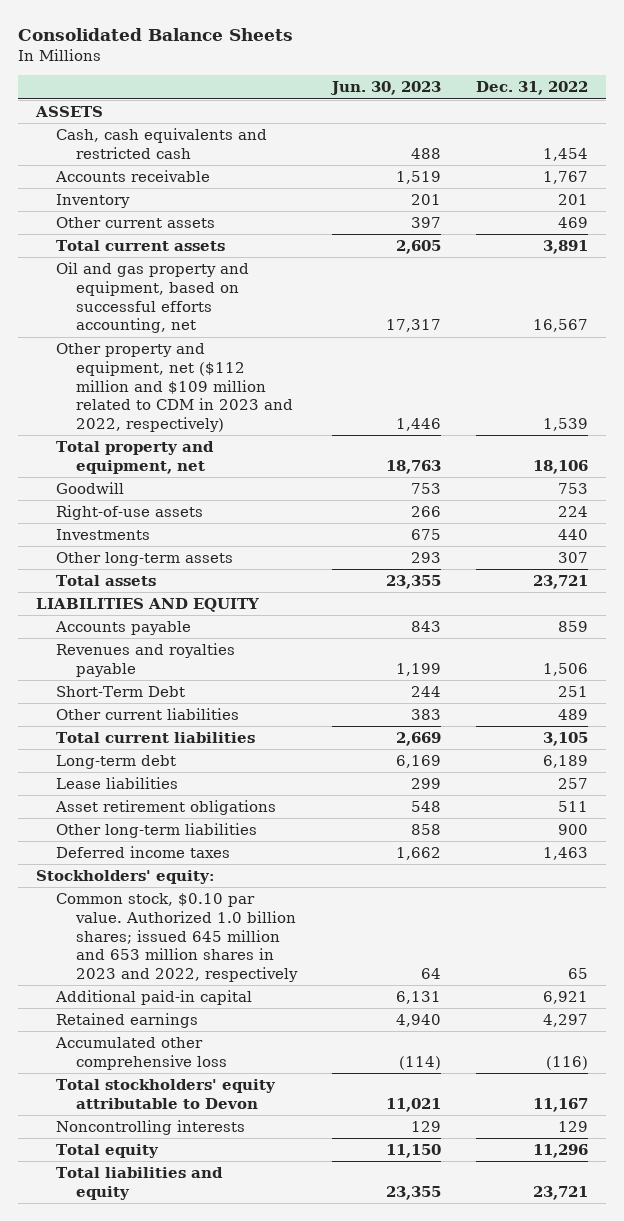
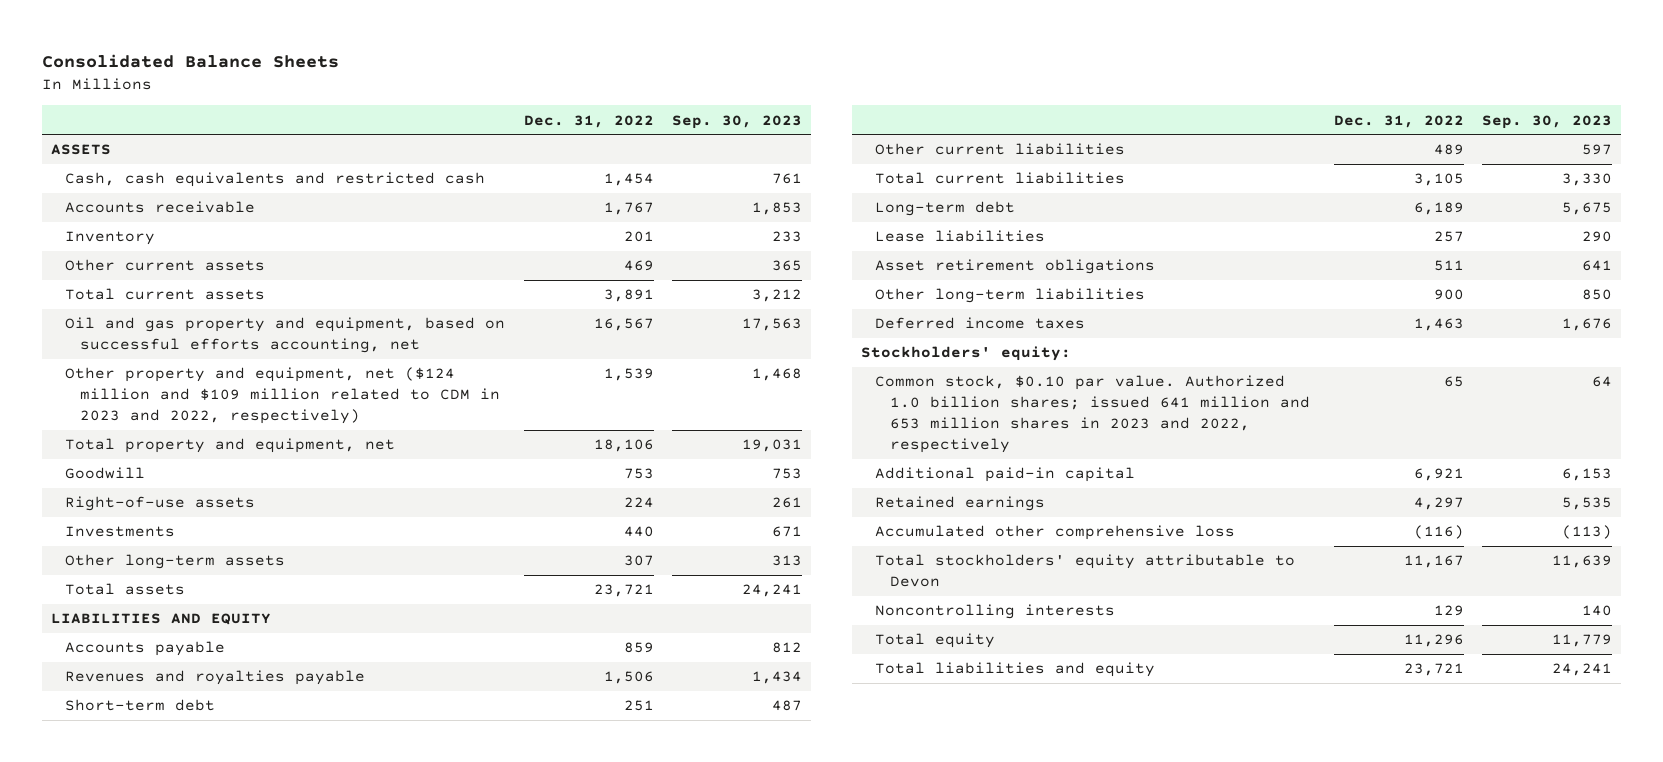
- | Jun. 30, 2023 | Dec. 31, 2022
+ | Dec. 31, 2022 | Sep. 30, 2023
- Other property and equipment, net ($112 million and $109 million related to CDM in 2023 and 2022, respectively) | 1,446 | 1,539
+ Other property and equipment, net ($124 million and $109 million related to CDM in 2023 and 2022, respectively) | 1,539 | 1,468
- Short-Term Debt | 244 | 251
+ Short-term debt | 251 | 487
- Common stock, $0.10 par value. Authorized 1.0 billion shares; issued 645 million and 653 million shares in 2023 and 2022, respectively | 64 | 65
+ Common stock, $0.10 par value. Authorized 1.0 billion shares; issued 641 million and 653 million shares in 2023 and 2022, respectively | 65 | 64

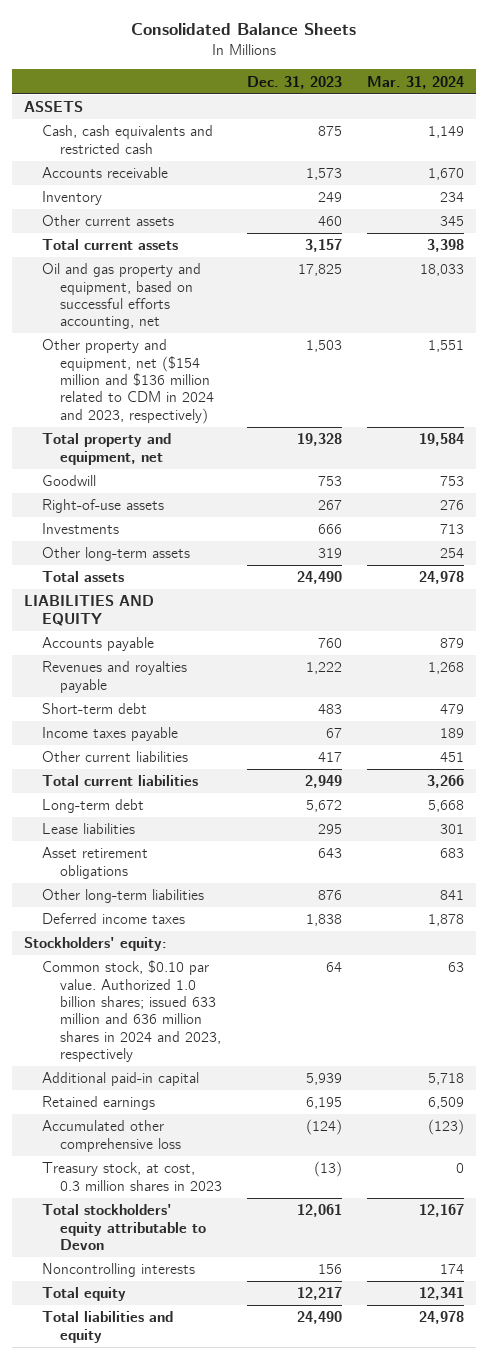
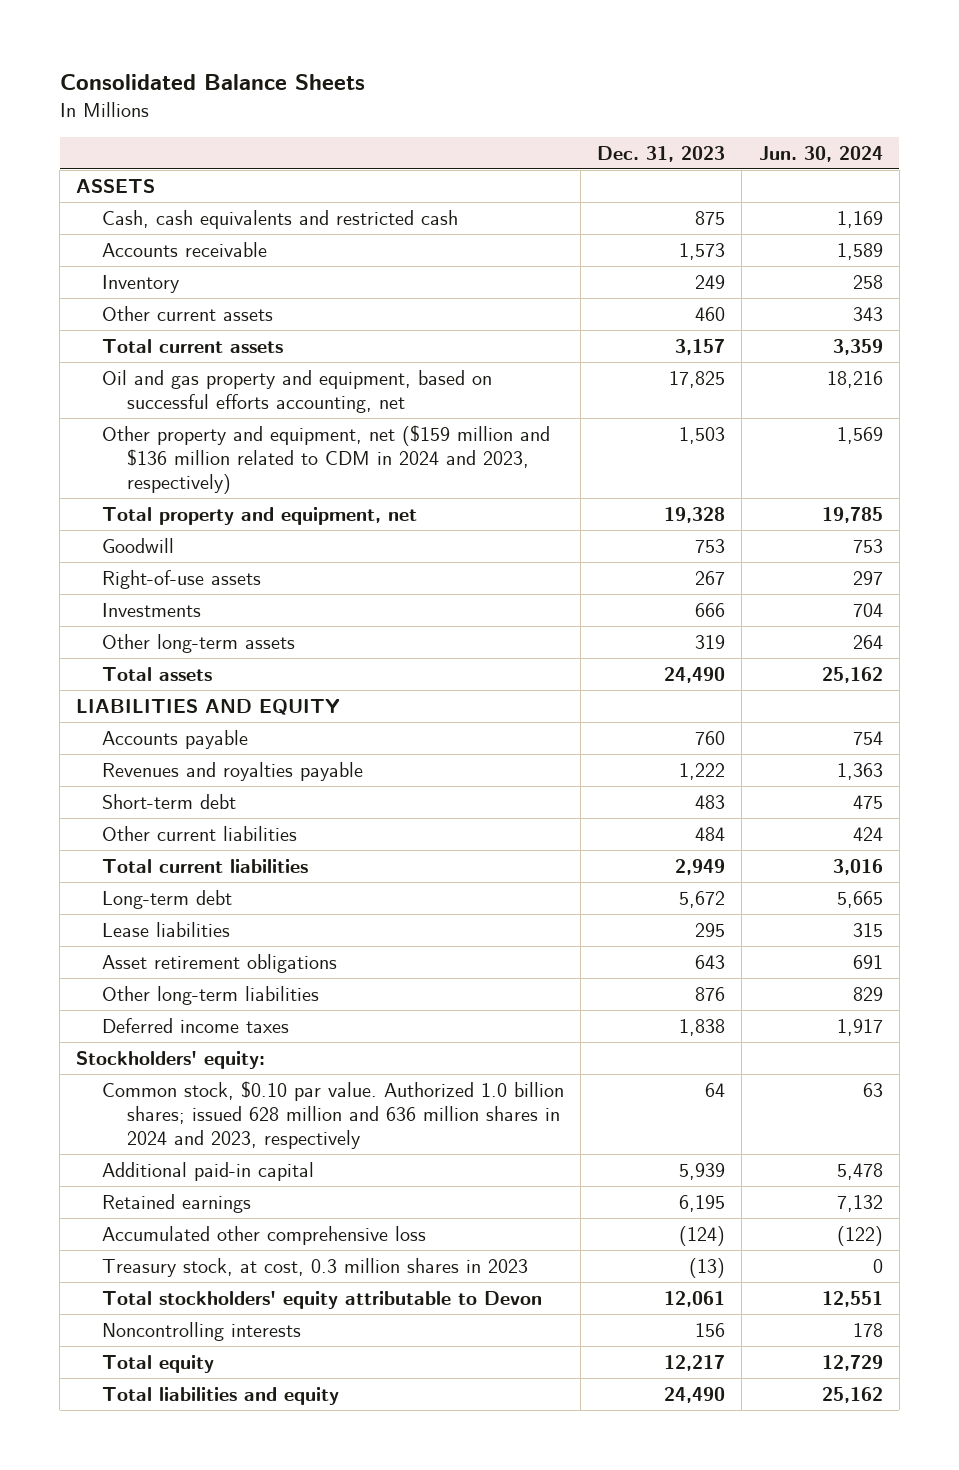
- | Dec. 31, 2023 | Mar. 31, 2024
+ | Dec. 31, 2023 | Jun. 30, 2024
- Other property and equipment, net ($154 million and $136 million related to CDM in 2024 and 2023, respectively) | 1,503 | 1,551
+ Other property and equipment, net ($159 million and $136 million related to CDM in 2024 and 2023, respectively) | 1,503 | 1,569
- Income taxes payable | 67 | 189
- Other current liabilities | 417 | 451
+ Other current liabilities | 484 | 424
- Common stock, $0.10 par value. Authorized 1.0 billion shares; issued 633 million and 636 million shares in 2024 and 2023, respectively | 64 | 63
+ Common stock, $0.10 par value. Authorized 1.0 billion shares; issued 628 million and 636 million shares in 2024 and 2023, respectively | 64 | 63

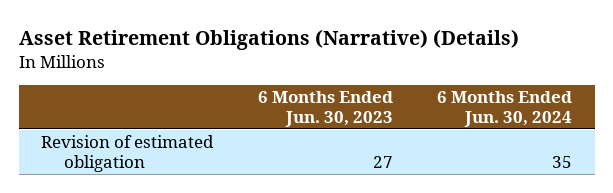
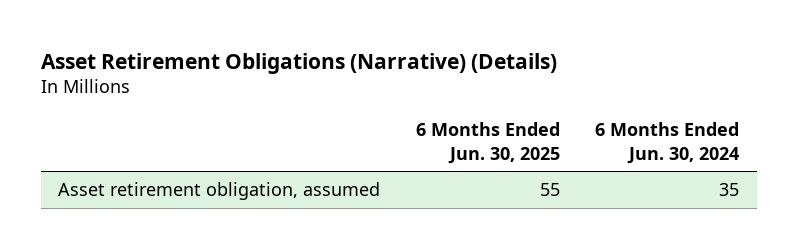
- | 6 Months Ended Jun. 30, 2023 | 6 Months Ended Jun. 30, 2024
+ | 6 Months Ended Jun. 30, 2025 | 6 Months Ended Jun. 30, 2024
- Revision of estimated obligation | 27 | 35
+ Asset retirement obligation, assumed | 55 | 35

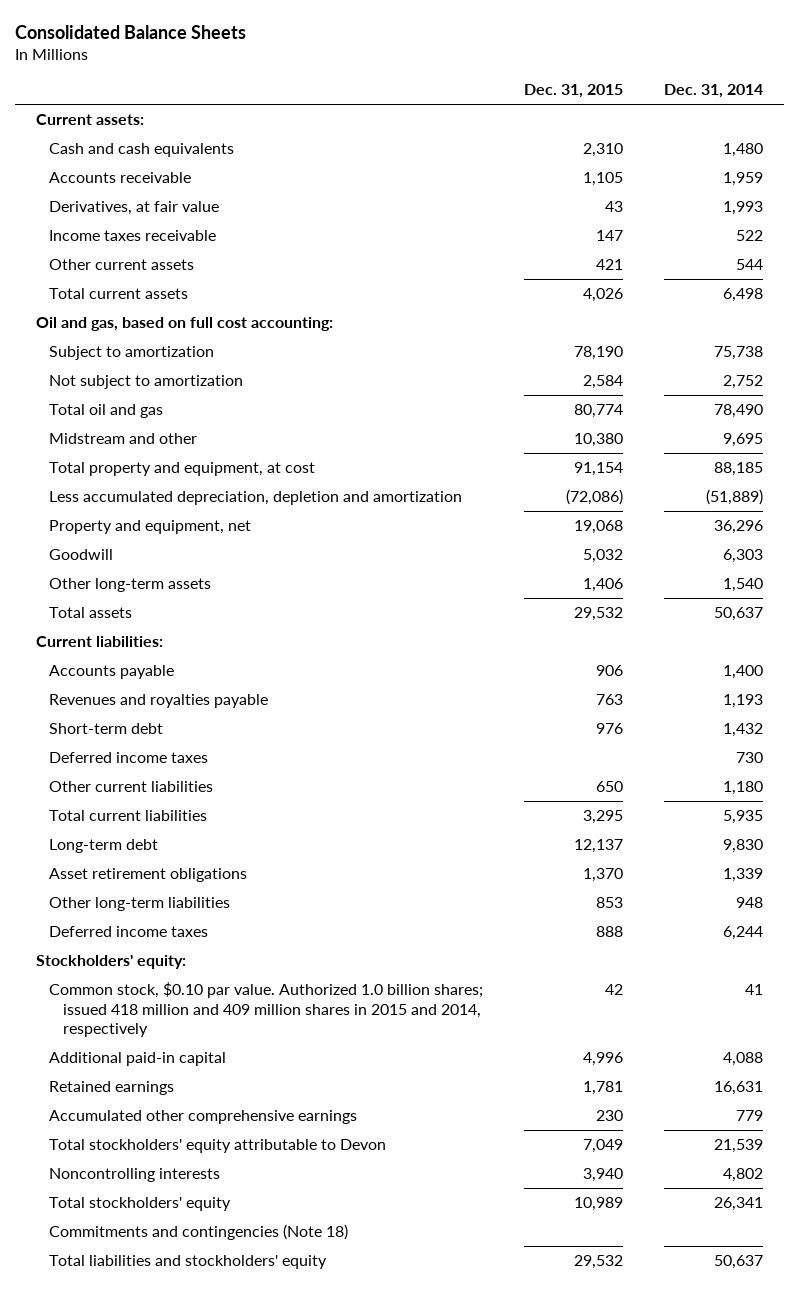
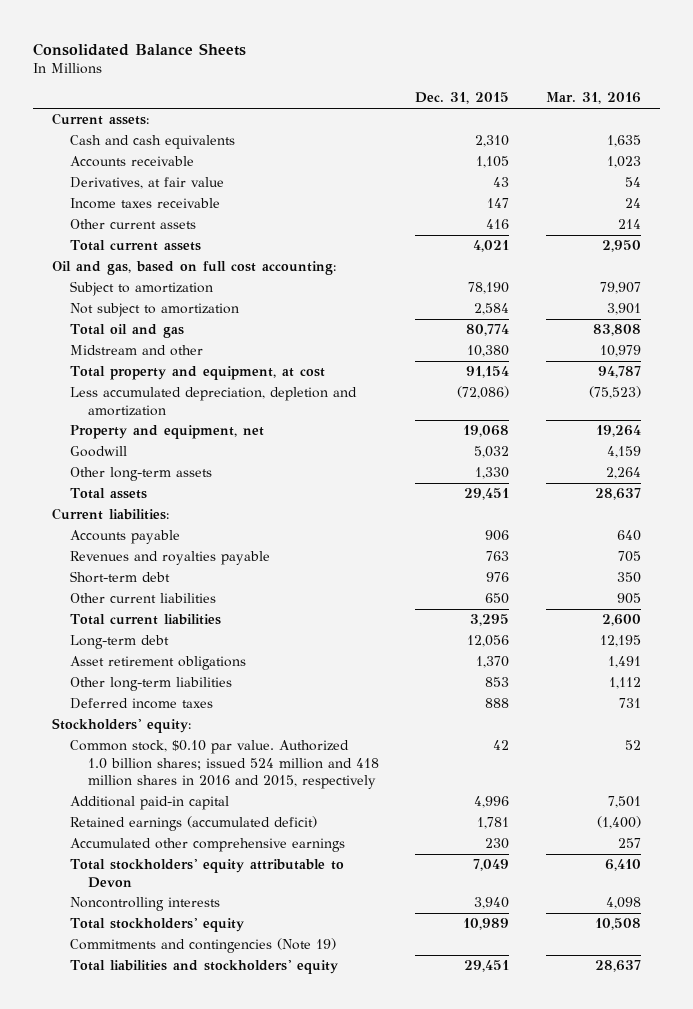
- | Dec. 31, 2015 | Dec. 31, 2014
+ | Dec. 31, 2015 | Mar. 31, 2016
- Other current assets | 421 | 544
- Total current assets | 4,026 | 6,498
+ Other current assets | 416 | 214
+ Total current assets | 4,021 | 2,950
- Other long-term assets | 1,406 | 1,540
- Total assets | 29,532 | 50,637
+ Other long-term assets | 1,330 | 2,264
+ Total assets | 29,451 | 28,637
- Deferred income taxes | | 730
- Long-term debt | 12,137 | 9,830
+ Long-term debt | 12,056 | 12,195
- Common stock, $0.10 par value. Authorized 1.0 billion shares; issued 418 million and 409 million shares in 2015 and 2014, respectively | 42 | 41
+ Common stock, $0.10 par value. Authorized 1.0 billion shares; issued 524 million and 418 million shares in 2016 and 2015, respectively | 42 | 52
- Retained earnings | 1,781 | 16,631
+ Retained earnings (accumulated deficit) | 1,781 | (1,400)
- Commitments and contingencies (Note 18)
- Total liabilities and stockholders' equity | 29,532 | 50,637
+ Commitments and contingencies (Note 19)
+ Total liabilities and stockholders' equity | 29,451 | 28,637

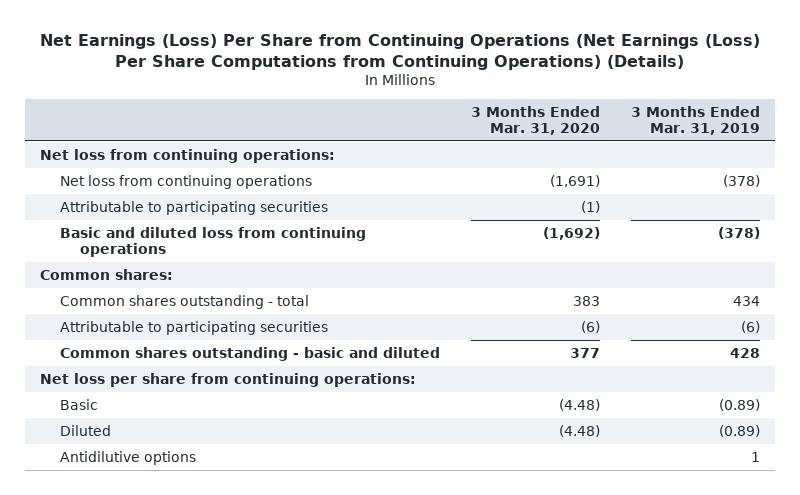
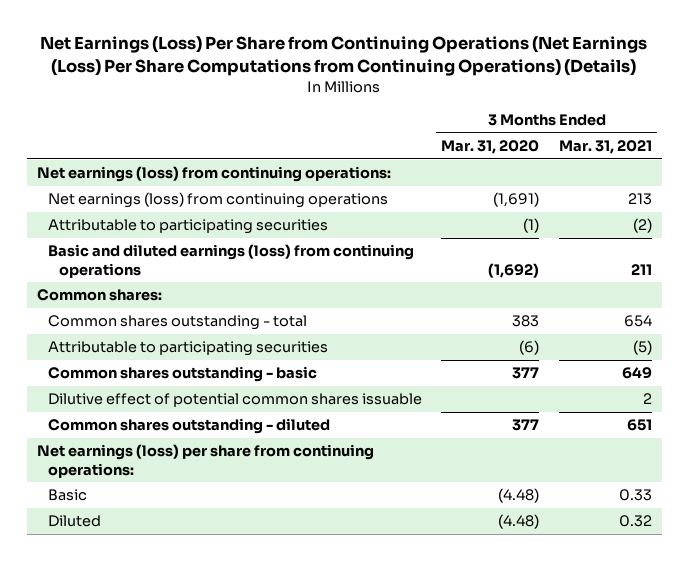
- | 3 Months Ended Mar. 31, 2020 | 3 Months Ended Mar. 31, 2019
+ | 3 Months Ended Mar. 31, 2020 | 3 Months Ended Mar. 31, 2021
- Net loss from continuing operations:
- Net loss from continuing operations | (1,691) | (378)
+ Net earnings (loss) from continuing operations:
+ Net earnings (loss) from continuing operations | (1,691) | 213
- Basic and diluted loss from continuing operations | (1,692) | (378)
+ Basic and diluted earnings (loss) from continuing operations | (1,692) | 211
- Common shares outstanding - basic and diluted | 377 | 428
- Net loss per share from continuing operations:
+ Common shares outstanding - basic | 377 | 649
+ Dilutive effect of potential common shares issuable | | 2
+ Common shares outstanding - diluted | 377 | 651
+ Net earnings (loss) per share from continuing operations:
- Antidilutive options | | 1

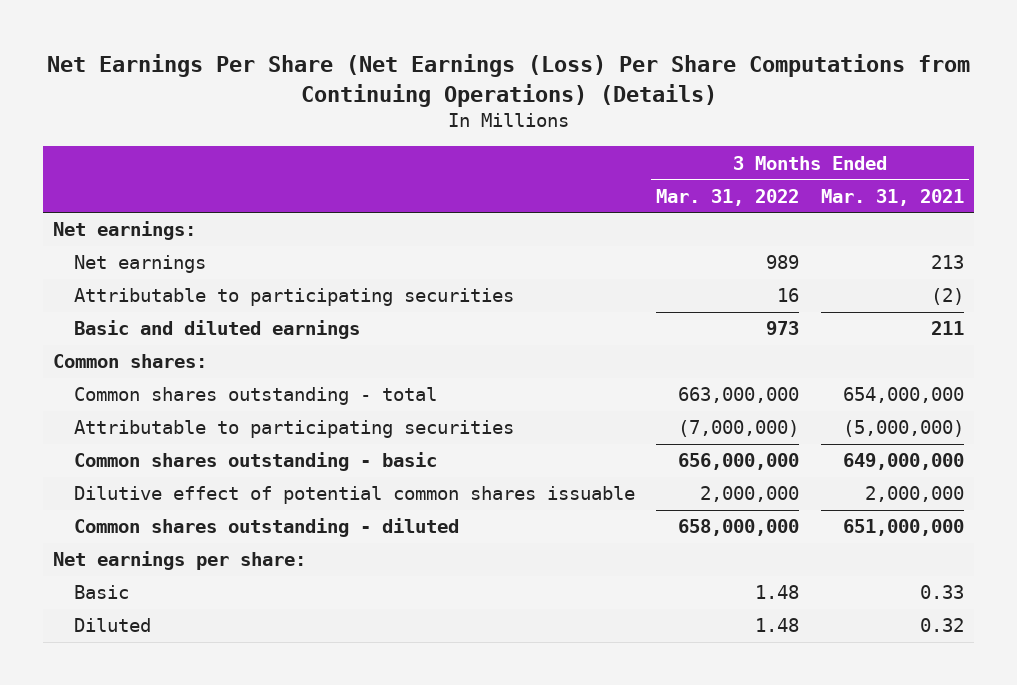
- Net Earnings (Loss) Per Share from Continuing Operations (Net Earnings (Loss) Per Share Computations from Continuing Operations) (Details)
+ Net Earnings Per Share (Net Earnings (Loss) Per Share Computations from Continuing Operations) (Details)
- | 3 Months Ended Mar. 31, 2020 | 3 Months Ended Mar. 31, 2021
+ | 3 Months Ended Mar. 31, 2022 | 3 Months Ended Mar. 31, 2021
- Net earnings (loss) from continuing operations:
- Net earnings (loss) from continuing operations | (1,691) | 213
+ Net earnings:
+ Net earnings | 989 | 213
- Basic and diluted earnings (loss) from continuing operations | (1,692) | 211
+ Basic and diluted earnings | 973 | 211
- Common shares outstanding - total | 383 | 654
- Attributable to participating securities | (6) | (5)
- Common shares outstanding - basic | 377 | 649
- Dilutive effect of potential common shares issuable | | 2
- Common shares outstanding - diluted | 377 | 651
- Net earnings (loss) per share from continuing operations:
+ Common shares outstanding - total | 663,000,000 | 654,000,000
+ Attributable to participating securities | (7,000,000) | (5,000,000)
+ Common shares outstanding - basic | 656,000,000 | 649,000,000
+ Dilutive effect of potential common shares issuable | 2,000,000 | 2,000,000
+ Common shares outstanding - diluted | 658,000,000 | 651,000,000
+ Net earnings per share:

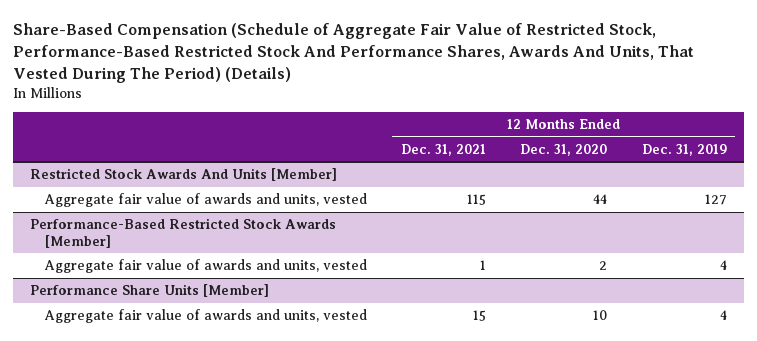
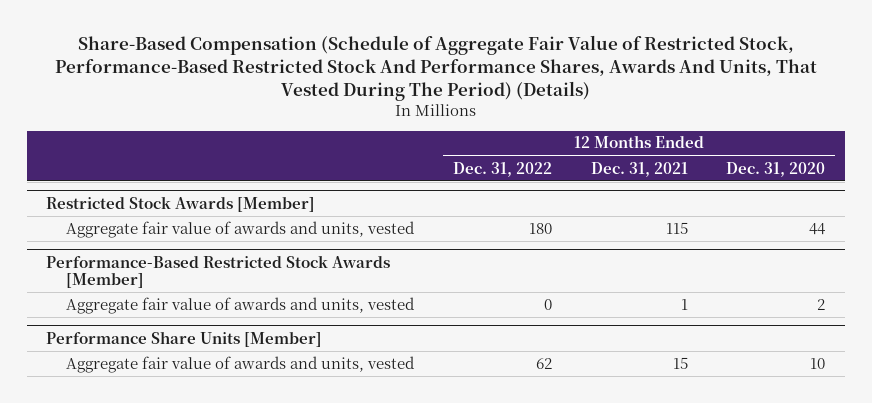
- | 12 Months Ended Dec. 31, 2021 | 12 Months Ended Dec. 31, 2020 | 12 Months Ended Dec. 31, 2019
+ | 12 Months Ended Dec. 31, 2022 | 12 Months Ended Dec. 31, 2021 | 12 Months Ended Dec. 31, 2020
- Restricted Stock Awards And Units [Member]
+ Restricted Stock Awards [Member]

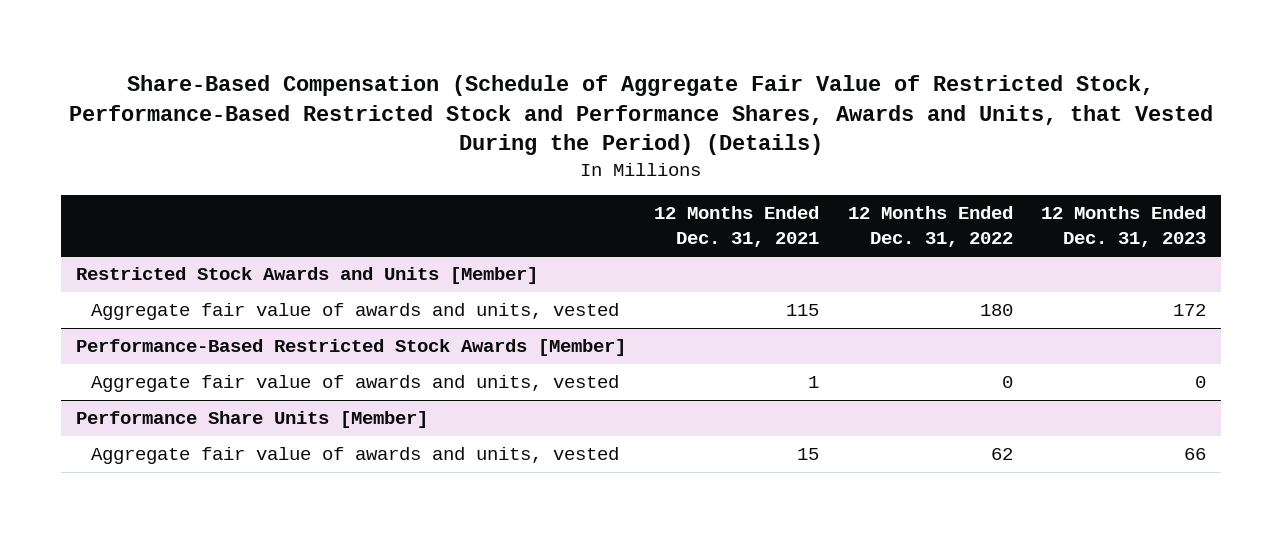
- Share-Based Compensation (Schedule of Aggregate Fair Value of Restricted Stock, Performance-Based Restricted Stock And Performance Shares, Awards And Units, That Vested During The Period) (Details)
+ Share-Based Compensation (Schedule of Aggregate Fair Value of Restricted Stock, Performance-Based Restricted Stock and Performance Shares, Awards and Units, that Vested During the Period) (Details)
- | 12 Months Ended Dec. 31, 2022 | 12 Months Ended Dec. 31, 2021 | 12 Months Ended Dec. 31, 2020
+ | 12 Months Ended Dec. 31, 2021 | 12 Months Ended Dec. 31, 2022 | 12 Months Ended Dec. 31, 2023
- Restricted Stock Awards [Member]
+ Restricted Stock Awards and Units [Member]

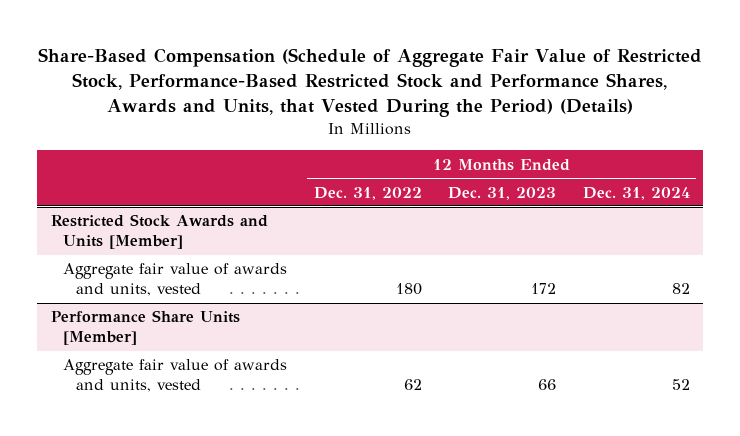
- | 12 Months Ended Dec. 31, 2021 | 12 Months Ended Dec. 31, 2022 | 12 Months Ended Dec. 31, 2023
+ | 12 Months Ended Dec. 31, 2022 | 12 Months Ended Dec. 31, 2023 | 12 Months Ended Dec. 31, 2024
- Performance-Based Restricted Stock Awards [Member]
- Aggregate fair value of awards and units, vested | 1 | 0 | 0

